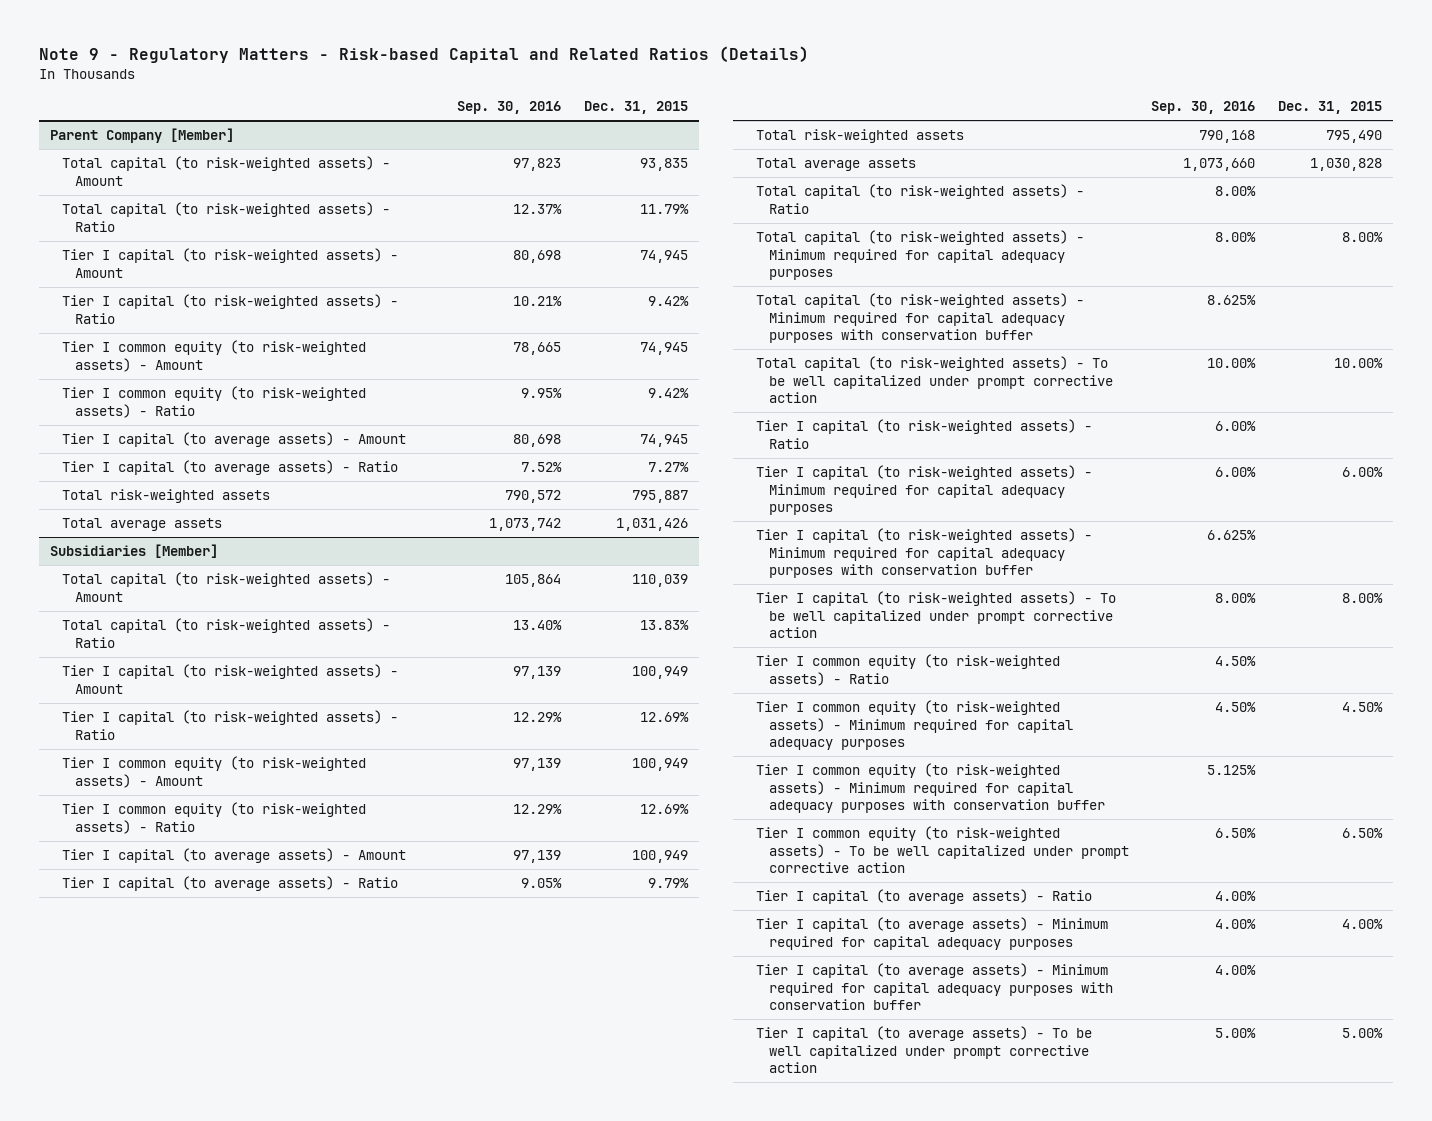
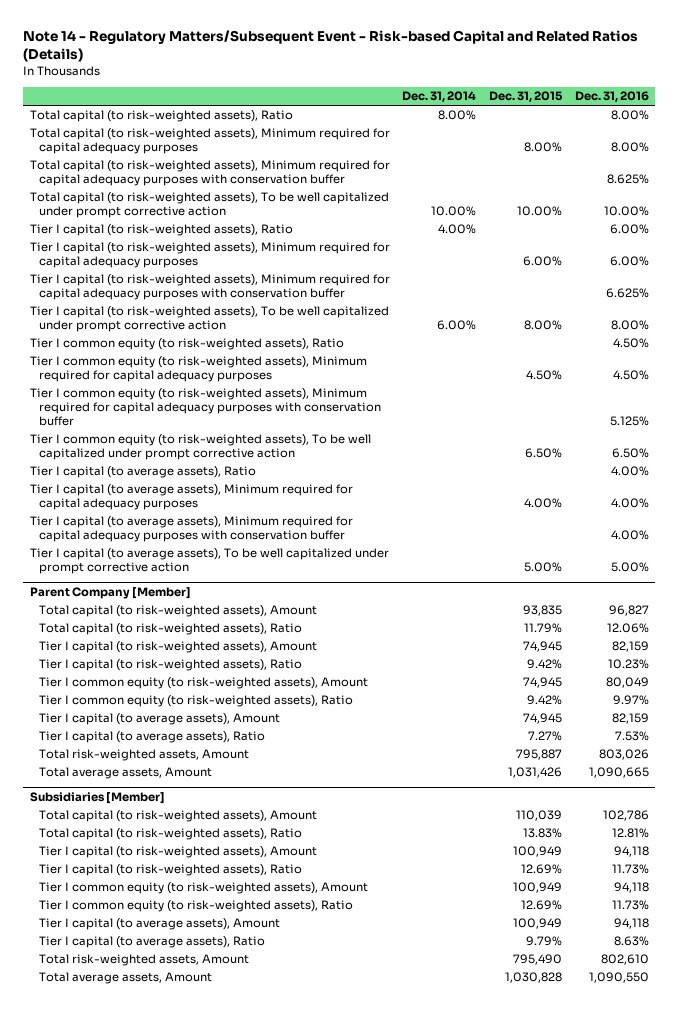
- Note 9 - Regulatory Matters - Risk-based Capital and Related Ratios (Details)
+ Note 14 - Regulatory Matters/Subsequent Event - Risk-based Capital and Related Ratios (Details)
- | Sep. 30, 2016 | Dec. 31, 2015
+ | Dec. 31, 2014 | Dec. 31, 2015 | Dec. 31, 2016
+ Total capital (to risk-weighted assets), Ratio | 8.00% | | 8.00%
+ Total capital (to risk-weighted assets), Minimum required for capital adequacy purposes | | 8.00% | 8.00%
+ Total capital (to risk-weighted assets), Minimum required for capital adequacy purposes with conservation buffer | | | 8.625%
+ Total capital (to risk-weighted assets), To be well capitalized under prompt corrective action | 10.00% | 10.00% | 10.00%
+ Tier I capital (to risk-weighted assets), Ratio | 4.00% | | 6.00%
+ Tier I capital (to risk-weighted assets), Minimum required for capital adequacy purposes | | 6.00% | 6.00%
+ Tier I capital (to risk-weighted assets), Minimum required for capital adequacy purposes with conservation buffer | | | 6.625%
+ Tier I capital (to risk-weighted assets), To be well capitalized under prompt corrective action | 6.00% | 8.00% | 8.00%
+ Tier I common equity (to risk-weighted assets), Ratio | | | 4.50%
+ Tier I common equity (to risk-weighted assets), Minimum required for capital adequacy purposes | | 4.50% | 4.50%
+ Tier I common equity (to risk-weighted assets), Minimum required for capital adequacy purposes with conservation buffer | | | 5.125%
+ Tier I common equity (to risk-weighted assets), To be well capitalized under prompt corrective action | | 6.50% | 6.50%
+ Tier I capital (to average assets), Ratio | | | 4.00%
+ Tier I capital (to average assets), Minimum required for capital adequacy purposes | | 4.00% | 4.00%
+ Tier I capital (to average assets), Minimum required for capital adequacy purposes with conservation buffer | | | 4.00%
+ Tier I capital (to average assets), To be well capitalized under prompt corrective action | | 5.00% | 5.00%
@ Parent Company [Member]
- Total capital (to risk-weighted assets) - Amount | 97,823 | 93,835
- Total capital (to risk-weighted assets) - Ratio | 12.37% | 11.79%
- Tier I capital (to risk-weighted assets) - Amount | 80,698 | 74,945
- Tier I capital (to risk-weighted assets) - Ratio | 10.21% | 9.42%
- Tier I common equity (to risk-weighted assets) - Amount | 78,665 | 74,945
- Tier I common equity (to risk-weighted assets) - Ratio | 9.95% | 9.42%
- Tier I capital (to average assets) - Amount | 80,698 | 74,945
- Tier I capital (to average assets) - Ratio | 7.52% | 7.27%
- Total risk-weighted assets | 790,572 | 795,887
- Total average assets | 1,073,742 | 1,031,426
+ Total capital (to risk-weighted assets), Amount | | 93,835 | 96,827
+ Total capital (to risk-weighted assets), Ratio | | 11.79% | 12.06%
+ Tier I capital (to risk-weighted assets), Amount | | 74,945 | 82,159
+ Tier I capital (to risk-weighted assets), Ratio | | 9.42% | 10.23%
+ Tier I common equity (to risk-weighted assets), Amount | | 74,945 | 80,049
+ Tier I common equity (to risk-weighted assets), Ratio | | 9.42% | 9.97%
+ Tier I capital (to average assets), Amount | | 74,945 | 82,159
+ Tier I capital (to average assets), Ratio | | 7.27% | 7.53%
+ Total risk-weighted assets, Amount | | 795,887 | 803,026
+ Total average assets, Amount | | 1,031,426 | 1,090,665
@ Subsidiaries [Member]
- Total capital (to risk-weighted assets) - Amount | 105,864 | 110,039
- Total capital (to risk-weighted assets) - Ratio | 13.40% | 13.83%
- Tier I capital (to risk-weighted assets) - Amount | 97,139 | 100,949
- Tier I capital (to risk-weighted assets) - Ratio | 12.29% | 12.69%
- Tier I common equity (to risk-weighted assets) - Amount | 97,139 | 100,949
- Tier I common equity (to risk-weighted assets) - Ratio | 12.29% | 12.69%
- Tier I capital (to average assets) - Amount | 97,139 | 100,949
- Tier I capital (to average assets) - Ratio | 9.05% | 9.79%
- Total risk-weighted assets | 790,168 | 795,490
- Total average assets | 1,073,660 | 1,030,828
- Total capital (to risk-weighted assets) - Ratio | 8.00% |
- Total capital (to risk-weighted assets) - Minimum required for capital adequacy purposes | 8.00% | 8.00%
- Total capital (to risk-weighted assets) - Minimum required for capital adequacy purposes with conservation buffer | 8.625% |
- Total capital (to risk-weighted assets) - To be well capitalized under prompt corrective action | 10.00% | 10.00%
- Tier I capital (to risk-weighted assets) - Ratio | 6.00% |
- Tier I capital (to risk-weighted assets) - Minimum required for capital adequacy purposes | 6.00% | 6.00%
- Tier I capital (to risk-weighted assets) - Minimum required for capital adequacy purposes with conservation buffer | 6.625% |
- Tier I capital (to risk-weighted assets) - To be well capitalized under prompt corrective action | 8.00% | 8.00%
- Tier I common equity (to risk-weighted assets) - Ratio | 4.50% |
- Tier I common equity (to risk-weighted assets) - Minimum required for capital adequacy purposes | 4.50% | 4.50%
- Tier I common equity (to risk-weighted assets) - Minimum required for capital adequacy purposes with conservation buffer | 5.125% |
- Tier I common equity (to risk-weighted assets) - To be well capitalized under prompt corrective action | 6.50% | 6.50%
- Tier I capital (to average assets) - Ratio | 4.00% |
- Tier I capital (to average assets) - Minimum required for capital adequacy purposes | 4.00% | 4.00%
- Tier I capital (to average assets) - Minimum required for capital adequacy purposes with conservation buffer | 4.00% |
- Tier I capital (to average assets) - To be well capitalized under prompt corrective action | 5.00% | 5.00%
+ Total capital (to risk-weighted assets), Amount | | 110,039 | 102,786
+ Total capital (to risk-weighted assets), Ratio | | 13.83% | 12.81%
+ Tier I capital (to risk-weighted assets), Amount | | 100,949 | 94,118
+ Tier I capital (to risk-weighted assets), Ratio | | 12.69% | 11.73%
+ Tier I common equity (to risk-weighted assets), Amount | | 100,949 | 94,118
+ Tier I common equity (to risk-weighted assets), Ratio | | 12.69% | 11.73%
+ Tier I capital (to average assets), Amount | | 100,949 | 94,118
+ Tier I capital (to average assets), Ratio | | 9.79% | 8.63%
+ Total risk-weighted assets, Amount | | 795,490 | 802,610
+ Total average assets, Amount | | 1,030,828 | 1,090,550

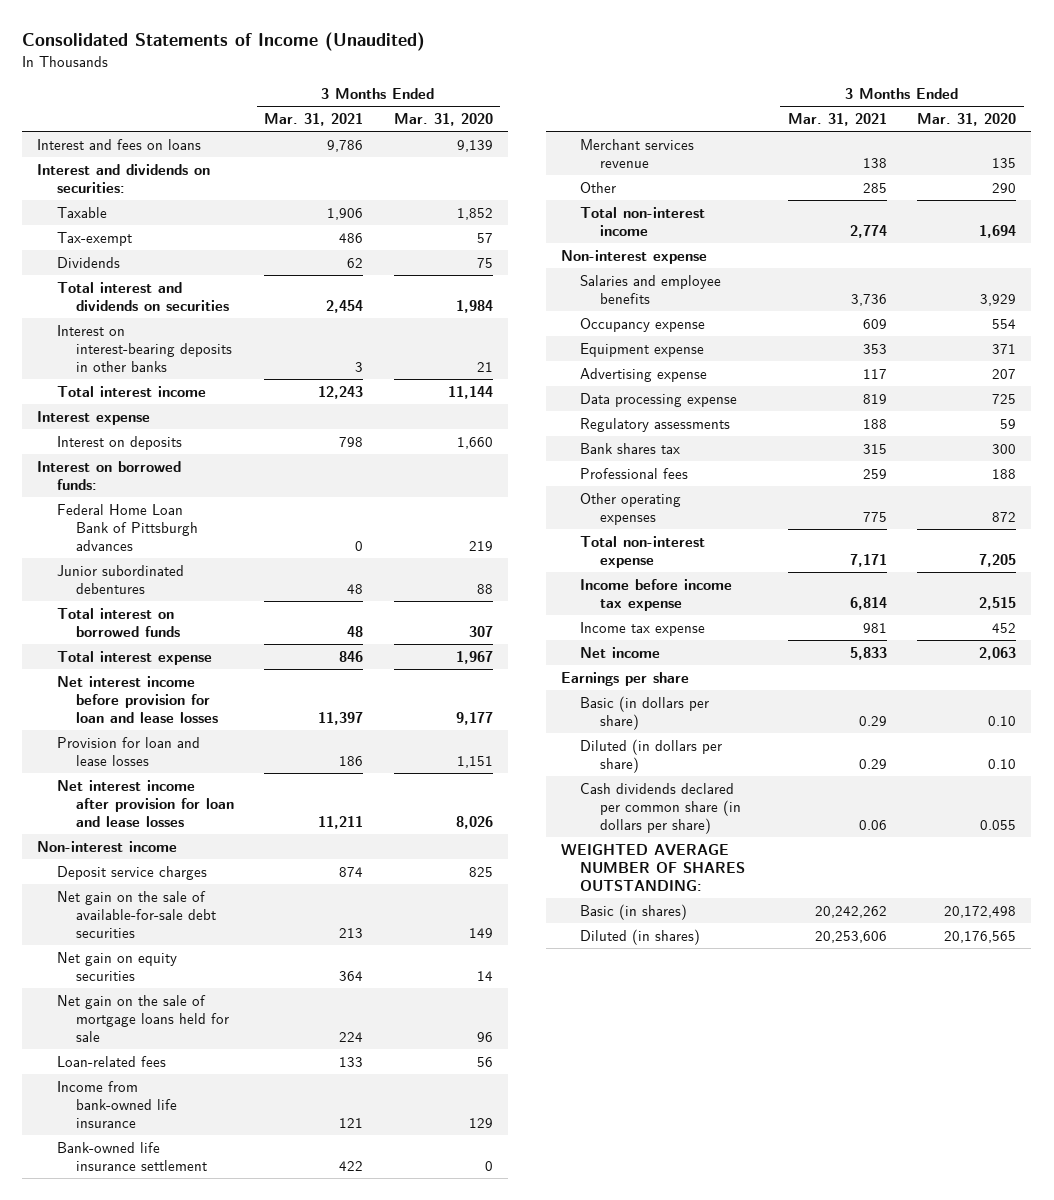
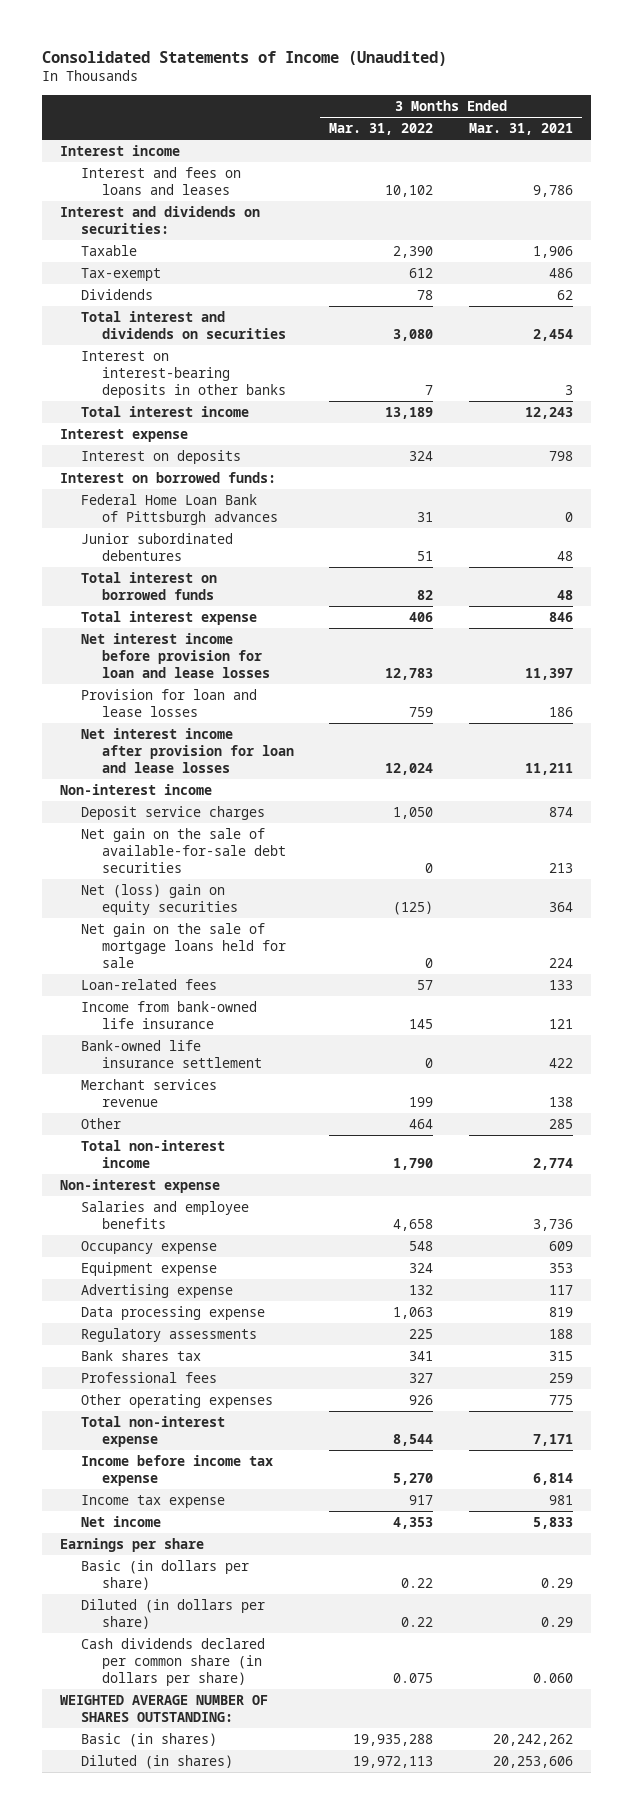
- | 3 Months Ended Mar. 31, 2021 | 3 Months Ended Mar. 31, 2020
+ | 3 Months Ended Mar. 31, 2022 | 3 Months Ended Mar. 31, 2021
- Interest and fees on loans | 9,786 | 9,139
+ Interest income
+ Interest and fees on loans and leases | 10,102 | 9,786
- Net gain on equity securities | 364 | 14
+ Net (loss) gain on equity securities | (125) | 364
- Cash dividends declared per common share (in dollars per share) | 0.06 | 0.055
+ Cash dividends declared per common share (in dollars per share) | 0.075 | 0.060

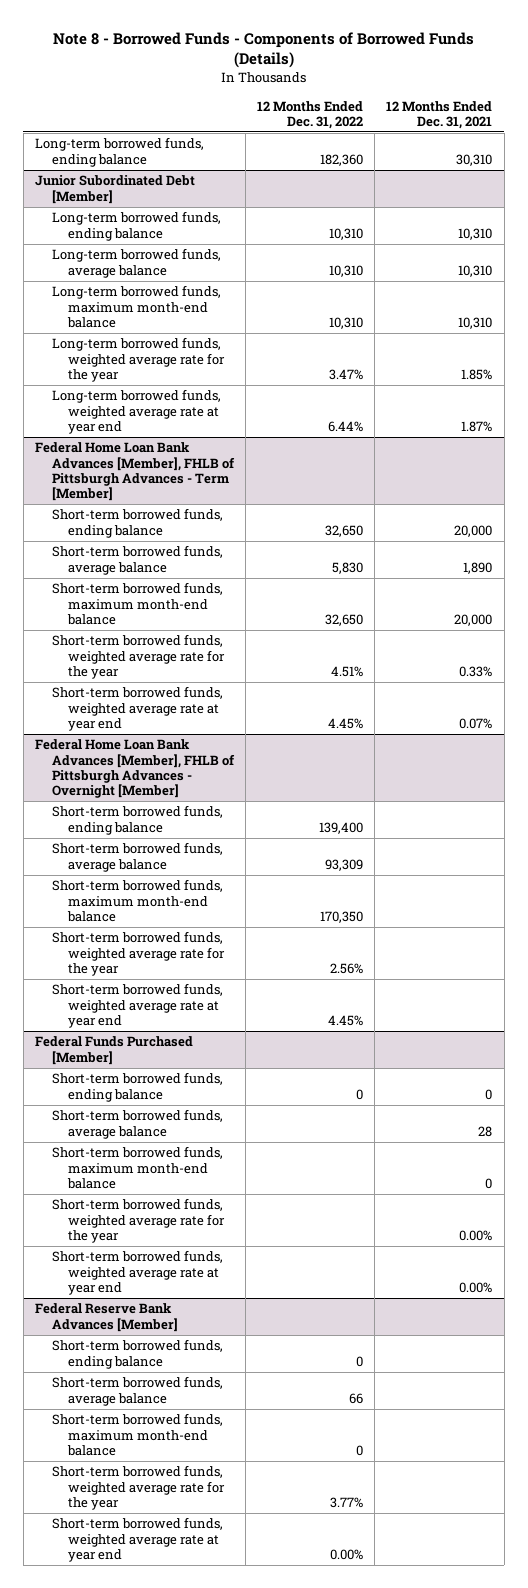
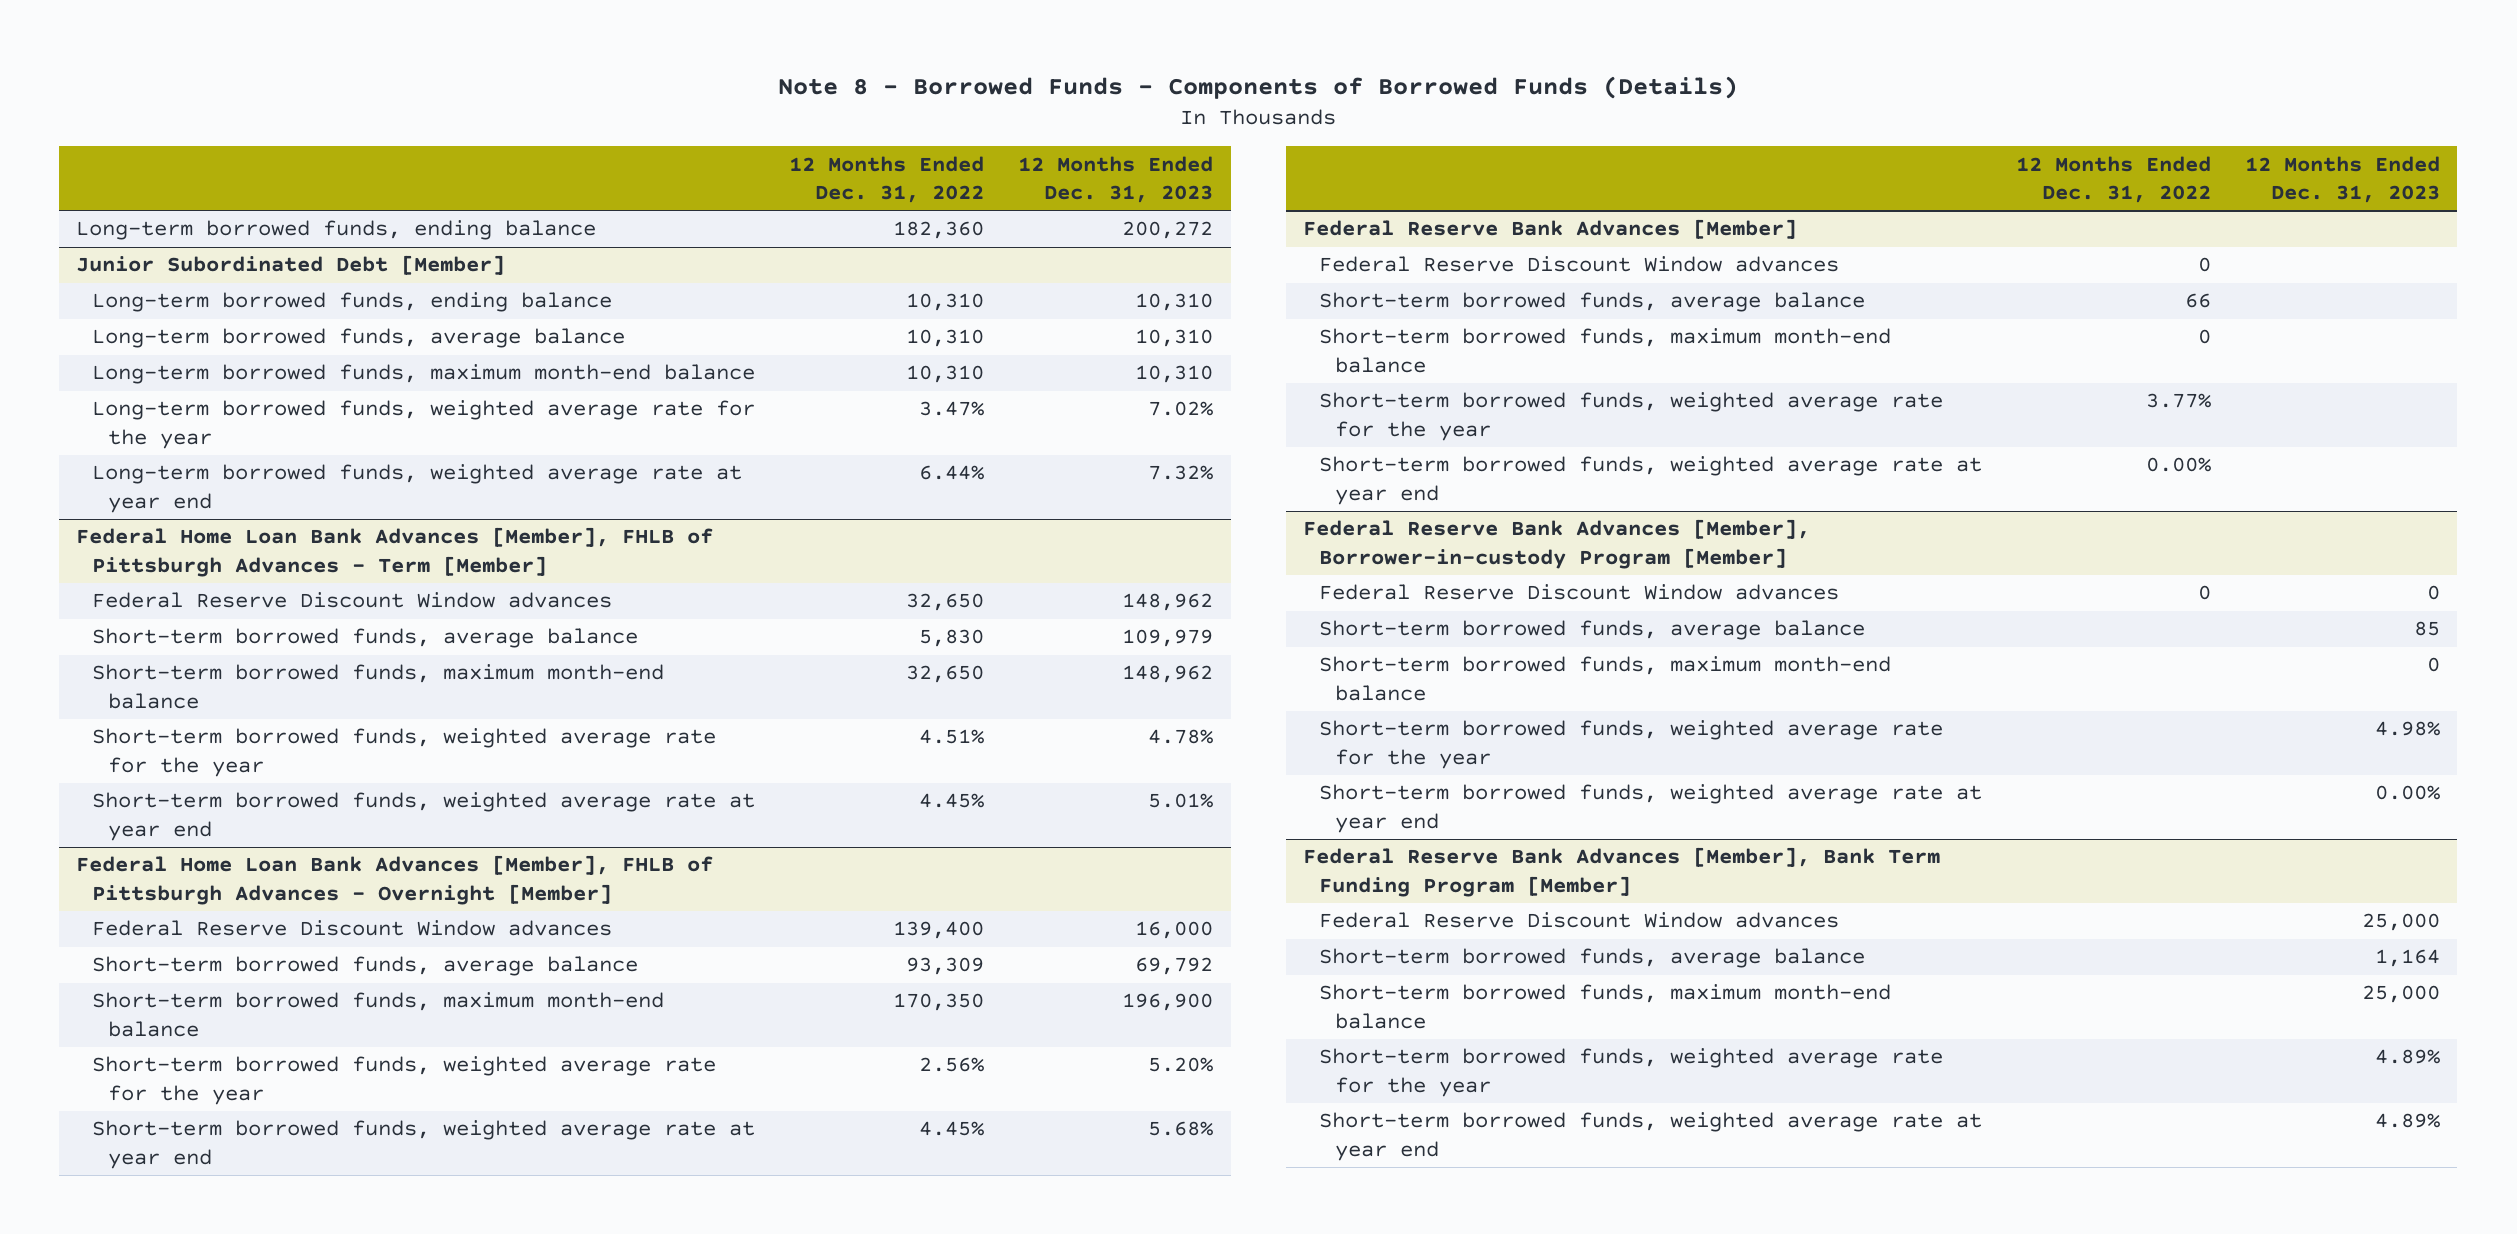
- | 12 Months Ended Dec. 31, 2022 | 12 Months Ended Dec. 31, 2021
+ | 12 Months Ended Dec. 31, 2022 | 12 Months Ended Dec. 31, 2023
@ Federal Home Loan Bank Advances [Member], FHLB of Pittsburgh Advances - Term [Member]
- Short-term borrowed funds, ending balance | 32,650 | 20,000
+ Federal Reserve Discount Window advances | 32,650 | 148,962
@ Federal Home Loan Bank Advances [Member], FHLB of Pittsburgh Advances - Overnight [Member]
- Short-term borrowed funds, ending balance | 139,400 |
+ Federal Reserve Discount Window advances | 139,400 | 16,000
- Federal Funds Purchased [Member]
- Short-term borrowed funds, ending balance | 0 | 0
- Short-term borrowed funds, average balance | | 28
- Short-term borrowed funds, maximum month-end balance | | 0
- Short-term borrowed funds, weighted average rate for the year | | 0.00%
- Short-term borrowed funds, weighted average rate at year end | | 0.00%
@ Federal Reserve Bank Advances [Member]
- Short-term borrowed funds, ending balance | 0 |
+ Federal Reserve Discount Window advances | 0 |
+ Federal Reserve Bank Advances [Member], Borrower-in-custody Program [Member]
+ Federal Reserve Discount Window advances | 0 | 0
+ Short-term borrowed funds, average balance | | 85
+ Short-term borrowed funds, maximum month-end balance | | 0
+ Short-term borrowed funds, weighted average rate for the year | | 4.98%
+ Short-term borrowed funds, weighted average rate at year end | | 0.00%
+ Federal Reserve Bank Advances [Member], Bank Term Funding Program [Member]
+ Federal Reserve Discount Window advances | | 25,000
+ Short-term borrowed funds, average balance | | 1,164
+ Short-term borrowed funds, maximum month-end balance | | 25,000
+ Short-term borrowed funds, weighted average rate for the year | | 4.89%
+ Short-term borrowed funds, weighted average rate at year end | | 4.89%

